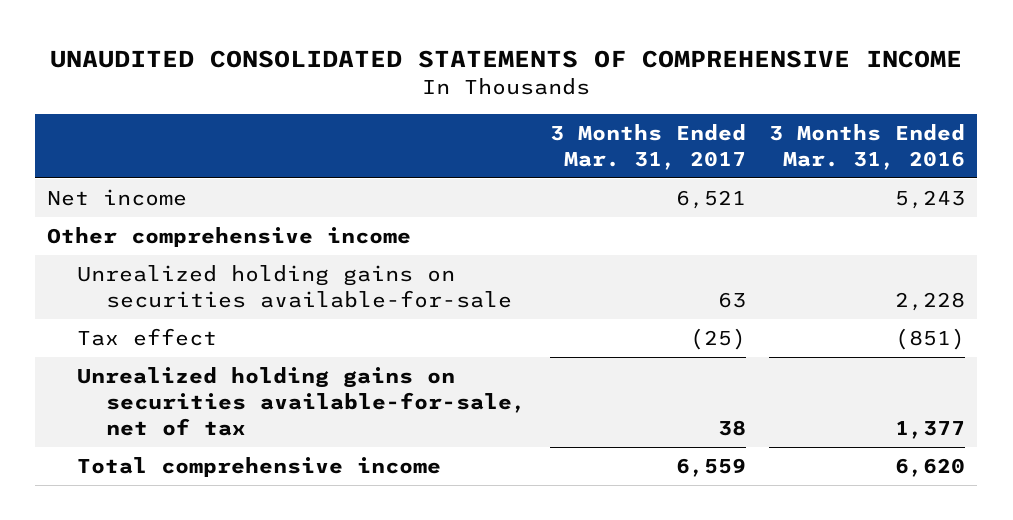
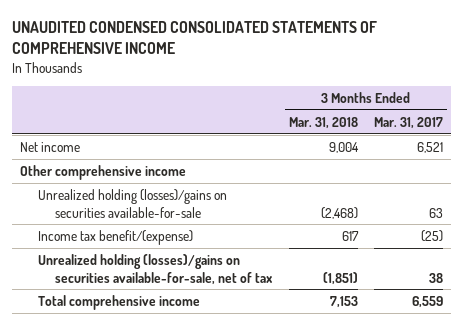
- UNAUDITED CONSOLIDATED STATEMENTS OF COMPREHENSIVE INCOME
+ UNAUDITED CONDENSED CONSOLIDATED STATEMENTS OF COMPREHENSIVE INCOME
- | 3 Months Ended Mar. 31, 2017 | 3 Months Ended Mar. 31, 2016
+ | 3 Months Ended Mar. 31, 2018 | 3 Months Ended Mar. 31, 2017
- Unrealized holding gains on securities available-for-sale | 63 | 2,228
- Tax effect | (25) | (851)
- Unrealized holding gains on securities available-for-sale, net of tax | 38 | 1,377
+ Unrealized holding (losses)/gains on securities available-for-sale | (2,468) | 63
+ Income tax benefit/(expense) | 617 | (25)
+ Unrealized holding (losses)/gains on securities available-for-sale, net of tax | (1,851) | 38

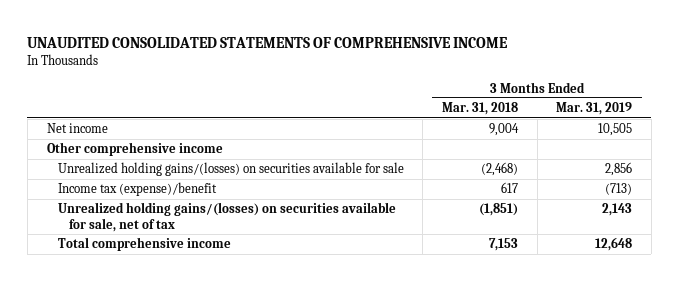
- UNAUDITED CONDENSED CONSOLIDATED STATEMENTS OF COMPREHENSIVE INCOME
+ UNAUDITED CONSOLIDATED STATEMENTS OF COMPREHENSIVE INCOME
- | 3 Months Ended Mar. 31, 2018 | 3 Months Ended Mar. 31, 2017
+ | 3 Months Ended Mar. 31, 2018 | 3 Months Ended Mar. 31, 2019
- Unrealized holding (losses)/gains on securities available-for-sale | (2,468) | 63
- Income tax benefit/(expense) | 617 | (25)
- Unrealized holding (losses)/gains on securities available-for-sale, net of tax | (1,851) | 38
+ Unrealized holding gains/(losses) on securities available for sale | (2,468) | 2,856
+ Income tax (expense)/benefit | 617 | (713)
+ Unrealized holding gains/(losses) on securities available for sale, net of tax | (1,851) | 2,143

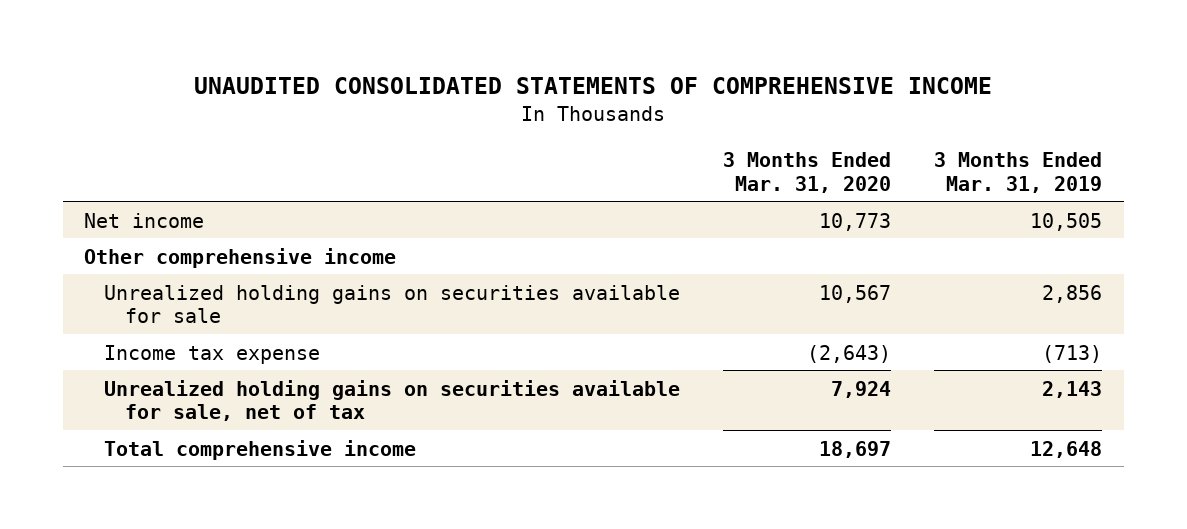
- | 3 Months Ended Mar. 31, 2018 | 3 Months Ended Mar. 31, 2019
+ | 3 Months Ended Mar. 31, 2020 | 3 Months Ended Mar. 31, 2019
- Unrealized holding gains/(losses) on securities available for sale | (2,468) | 2,856
- Income tax (expense)/benefit | 617 | (713)
- Unrealized holding gains/(losses) on securities available for sale, net of tax | (1,851) | 2,143
+ Unrealized holding gains on securities available for sale | 10,567 | 2,856
+ Income tax expense | (2,643) | (713)
+ Unrealized holding gains on securities available for sale, net of tax | 7,924 | 2,143

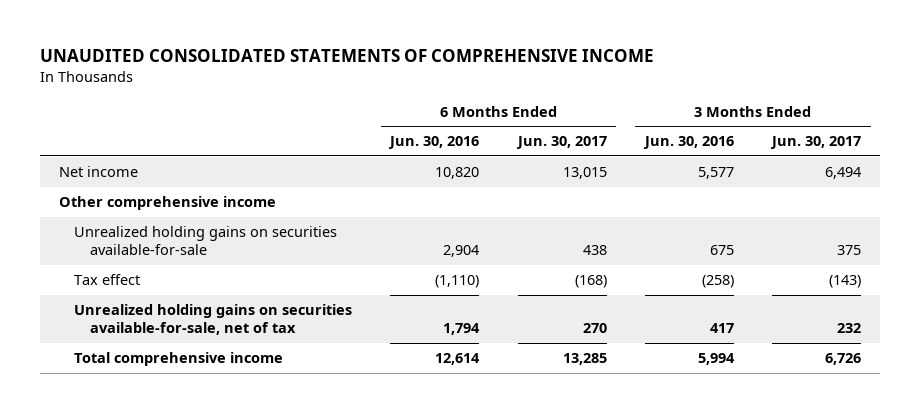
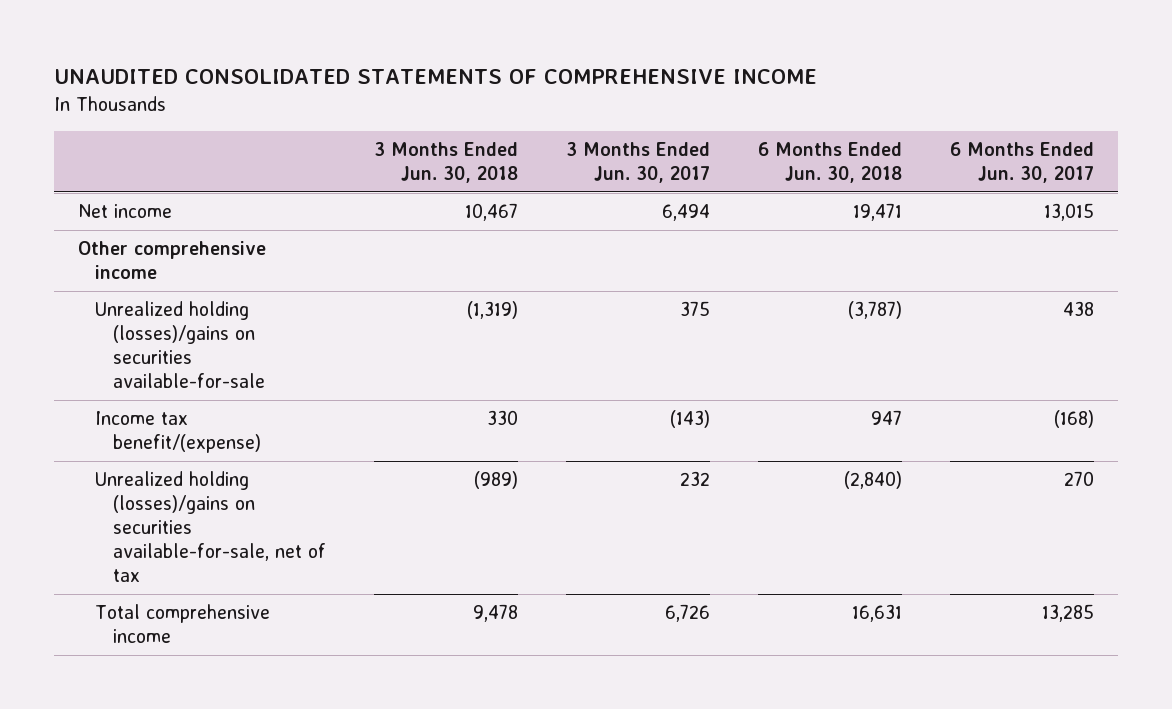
- | 6 Months Ended Jun. 30, 2016 | 6 Months Ended Jun. 30, 2017 | 3 Months Ended Jun. 30, 2016 | 3 Months Ended Jun. 30, 2017
+ | 3 Months Ended Jun. 30, 2018 | 3 Months Ended Jun. 30, 2017 | 6 Months Ended Jun. 30, 2018 | 6 Months Ended Jun. 30, 2017
- Unrealized holding gains on securities available-for-sale | 2,904 | 438 | 675 | 375
- Tax effect | (1,110) | (168) | (258) | (143)
- Unrealized holding gains on securities available-for-sale, net of tax | 1,794 | 270 | 417 | 232
+ Unrealized holding (losses)/gains on securities available-for-sale | (1,319) | 375 | (3,787) | 438
+ Income tax benefit/(expense) | 330 | (143) | 947 | (168)
+ Unrealized holding (losses)/gains on securities available-for-sale, net of tax | (989) | 232 | (2,840) | 270

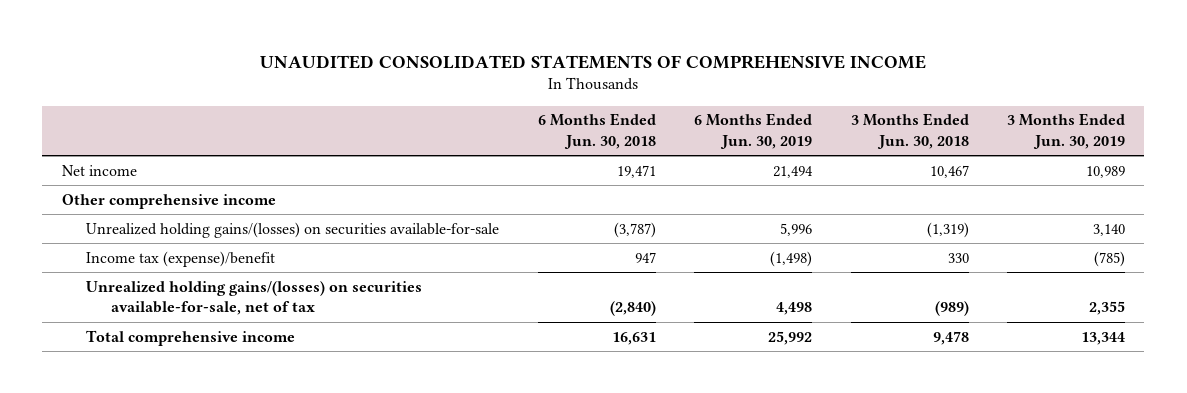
- | 3 Months Ended Jun. 30, 2018 | 3 Months Ended Jun. 30, 2017 | 6 Months Ended Jun. 30, 2018 | 6 Months Ended Jun. 30, 2017
+ | 6 Months Ended Jun. 30, 2018 | 6 Months Ended Jun. 30, 2019 | 3 Months Ended Jun. 30, 2018 | 3 Months Ended Jun. 30, 2019
- Unrealized holding (losses)/gains on securities available-for-sale | (1,319) | 375 | (3,787) | 438
- Income tax benefit/(expense) | 330 | (143) | 947 | (168)
- Unrealized holding (losses)/gains on securities available-for-sale, net of tax | (989) | 232 | (2,840) | 270
+ Unrealized holding gains/(losses) on securities available-for-sale | (3,787) | 5,996 | (1,319) | 3,140
+ Income tax (expense)/benefit | 947 | (1,498) | 330 | (785)
+ Unrealized holding gains/(losses) on securities available-for-sale, net of tax | (2,840) | 4,498 | (989) | 2,355

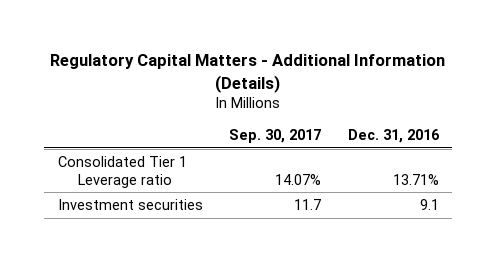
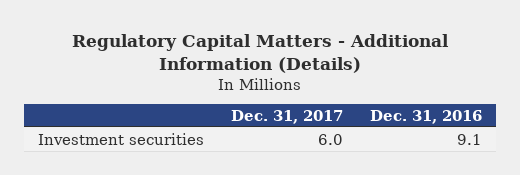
- | Sep. 30, 2017 | Dec. 31, 2016
+ | Dec. 31, 2017 | Dec. 31, 2016
- Consolidated Tier 1 Leverage ratio | 14.07% | 13.71%

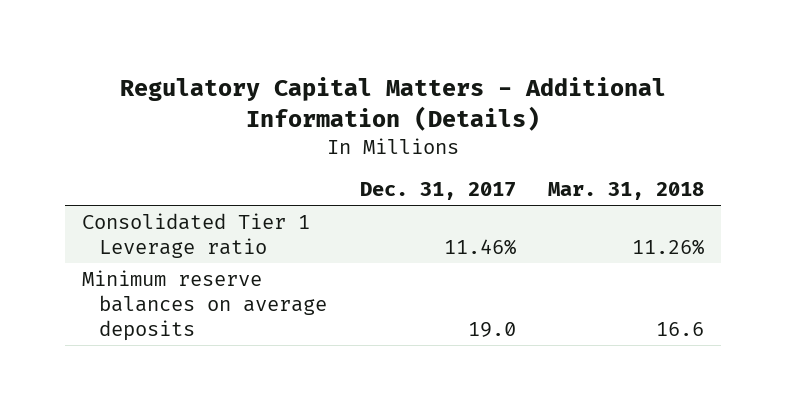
- | Dec. 31, 2017 | Dec. 31, 2016
+ | Dec. 31, 2017 | Mar. 31, 2018
- Investment securities | 6.0 | 9.1
+ Consolidated Tier 1 Leverage ratio | 11.46% | 11.26%
+ Minimum reserve balances on average deposits | 19.0 | 16.6

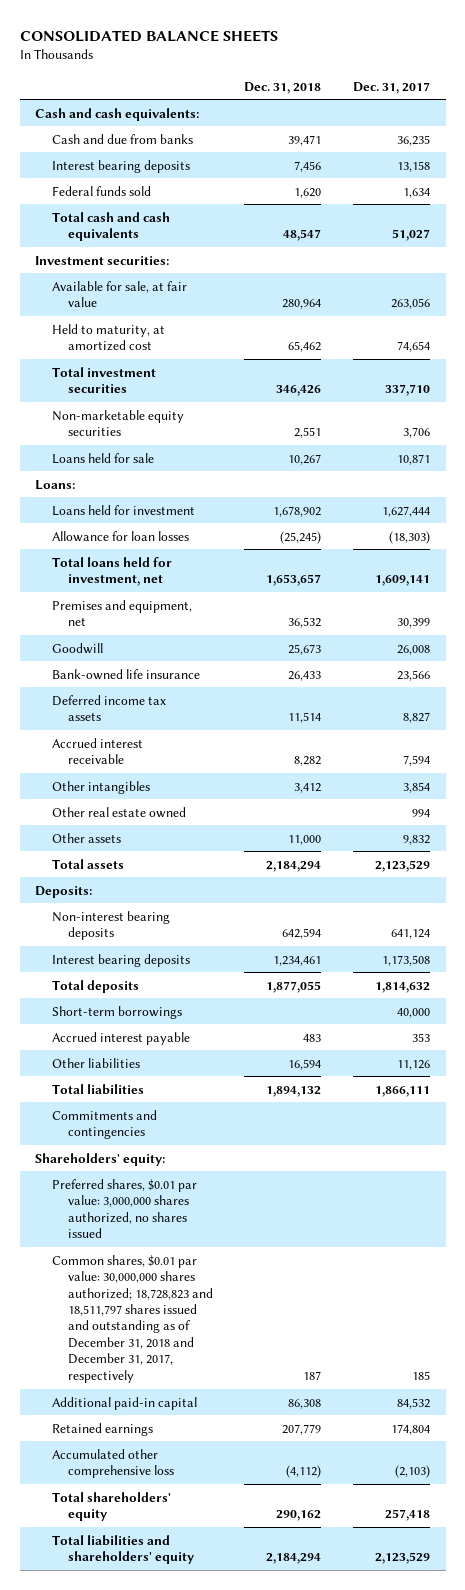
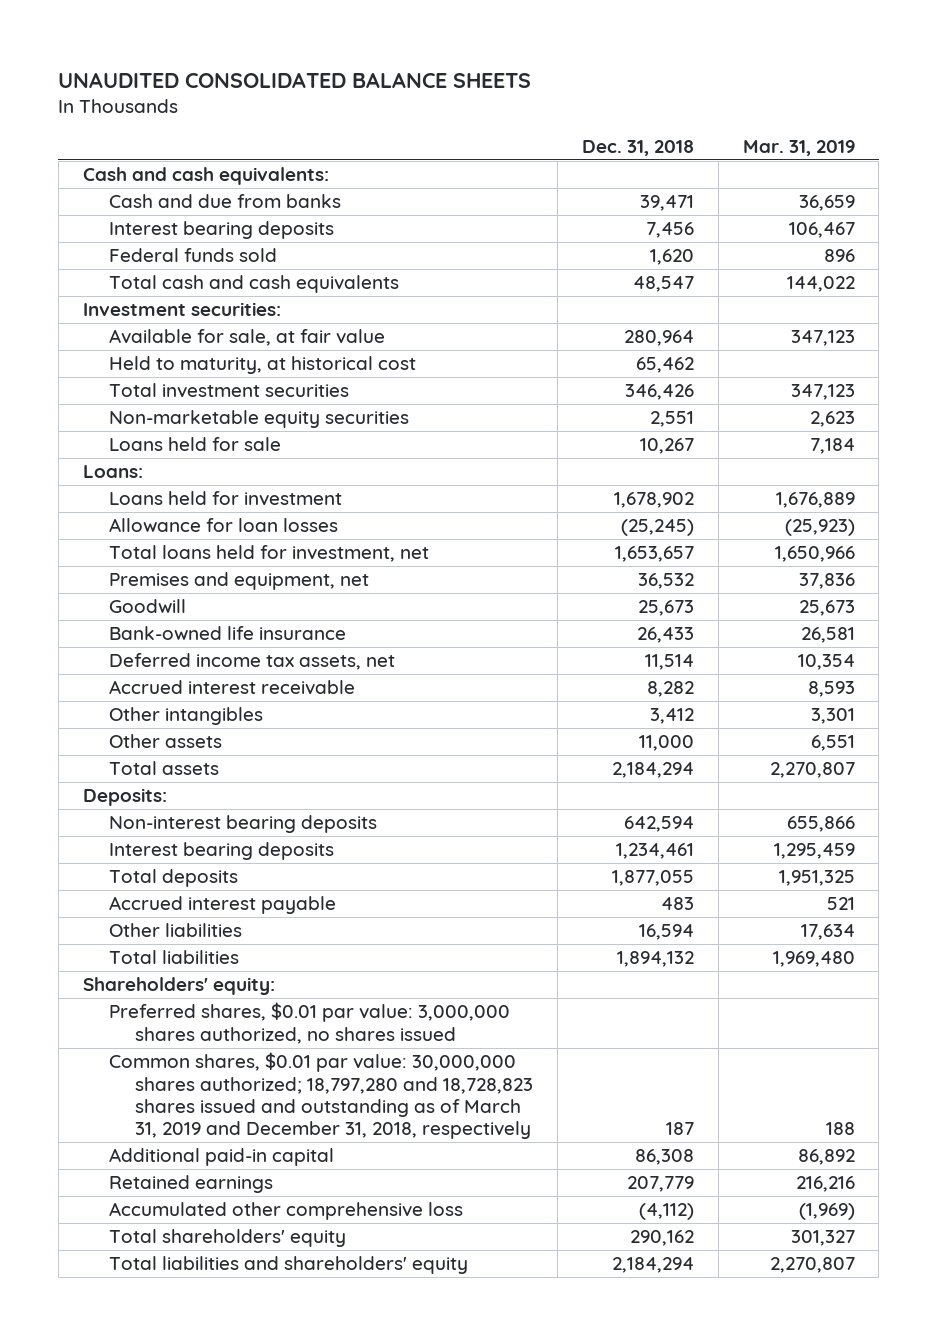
- CONSOLIDATED BALANCE SHEETS
+ UNAUDITED CONSOLIDATED BALANCE SHEETS
- | Dec. 31, 2018 | Dec. 31, 2017
+ | Dec. 31, 2018 | Mar. 31, 2019
- Held to maturity, at amortized cost | 65,462 | 74,654
+ Held to maturity, at historical cost | 65,462 |
- Deferred income tax assets | 11,514 | 8,827
+ Deferred income tax assets, net | 11,514 | 10,354
- Other real estate owned | | 994
- Short-term borrowings | | 40,000
- Commitments and contingencies
- Common shares, $0.01 par value: 30,000,000 shares authorized; 18,728,823 and 18,511,797 shares issued and outstanding as of December 31, 2018 and December 31, 2017, respectively | 187 | 185
+ Common shares, $0.01 par value: 30,000,000 shares authorized; 18,797,280 and 18,728,823 shares issued and outstanding as of March 31, 2019 and December 31, 2018, respectively | 187 | 188

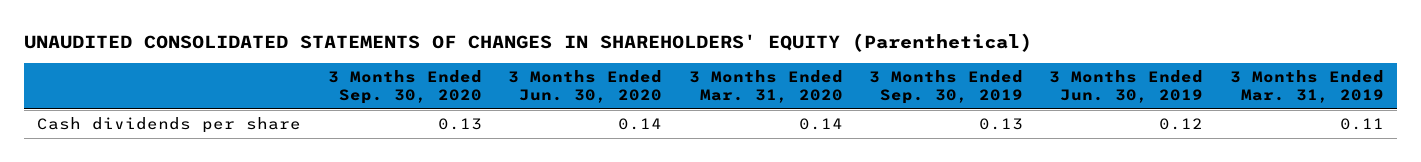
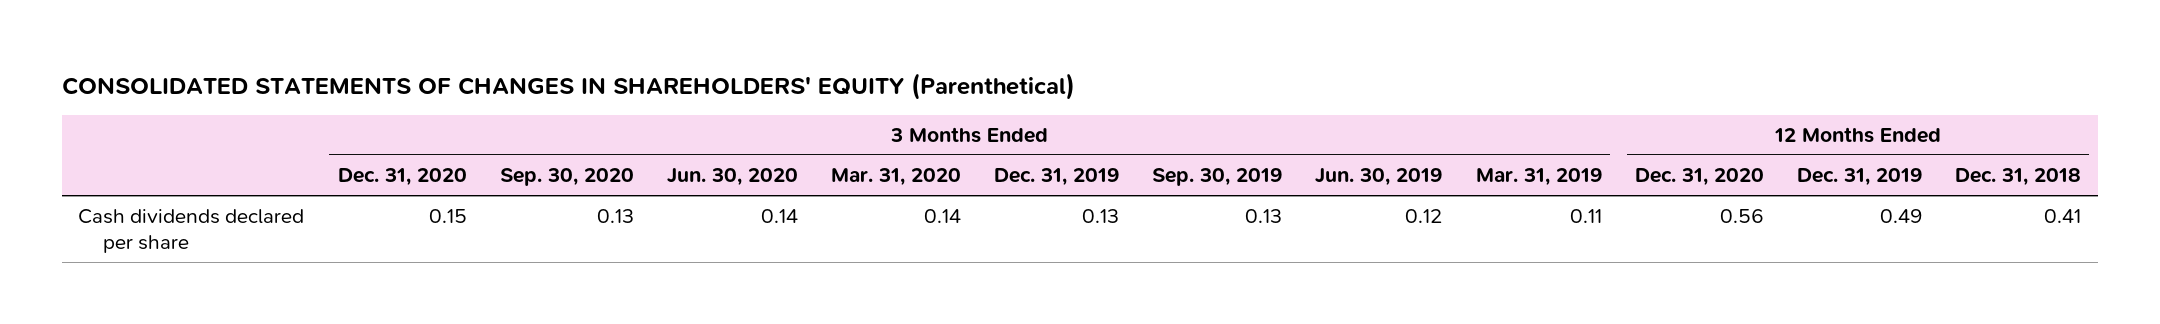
- UNAUDITED CONSOLIDATED STATEMENTS OF CHANGES IN SHAREHOLDERS' EQUITY (Parenthetical)
+ CONSOLIDATED STATEMENTS OF CHANGES IN SHAREHOLDERS' EQUITY (Parenthetical)
- | 3 Months Ended Sep. 30, 2020 | 3 Months Ended Jun. 30, 2020 | 3 Months Ended Mar. 31, 2020 | 3 Months Ended Sep. 30, 2019 | 3 Months Ended Jun. 30, 2019 | 3 Months Ended Mar. 31, 2019
+ | 3 Months Ended Dec. 31, 2020 | 3 Months Ended Sep. 30, 2020 | 3 Months Ended Jun. 30, 2020 | 3 Months Ended Mar. 31, 2020 | 3 Months Ended Dec. 31, 2019 | 3 Months Ended Sep. 30, 2019 | 3 Months Ended Jun. 30, 2019 | 3 Months Ended Mar. 31, 2019 | 12 Months Ended Dec. 31, 2020 | 12 Months Ended Dec. 31, 2019 | 12 Months Ended Dec. 31, 2018
- Cash dividends per share | 0.13 | 0.14 | 0.14 | 0.13 | 0.12 | 0.11
+ Cash dividends declared per share | 0.15 | 0.13 | 0.14 | 0.14 | 0.13 | 0.13 | 0.12 | 0.11 | 0.56 | 0.49 | 0.41

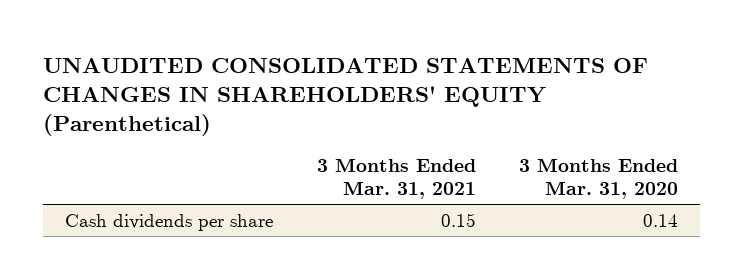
- CONSOLIDATED STATEMENTS OF CHANGES IN SHAREHOLDERS' EQUITY (Parenthetical)
+ UNAUDITED CONSOLIDATED STATEMENTS OF CHANGES IN SHAREHOLDERS' EQUITY (Parenthetical)
- | 3 Months Ended Dec. 31, 2020 | 3 Months Ended Sep. 30, 2020 | 3 Months Ended Jun. 30, 2020 | 3 Months Ended Mar. 31, 2020 | 3 Months Ended Dec. 31, 2019 | 3 Months Ended Sep. 30, 2019 | 3 Months Ended Jun. 30, 2019 | 3 Months Ended Mar. 31, 2019 | 12 Months Ended Dec. 31, 2020 | 12 Months Ended Dec. 31, 2019 | 12 Months Ended Dec. 31, 2018
+ | 3 Months Ended Mar. 31, 2021 | 3 Months Ended Mar. 31, 2020
- Cash dividends declared per share | 0.15 | 0.13 | 0.14 | 0.14 | 0.13 | 0.13 | 0.12 | 0.11 | 0.56 | 0.49 | 0.41
+ Cash dividends per share | 0.15 | 0.14

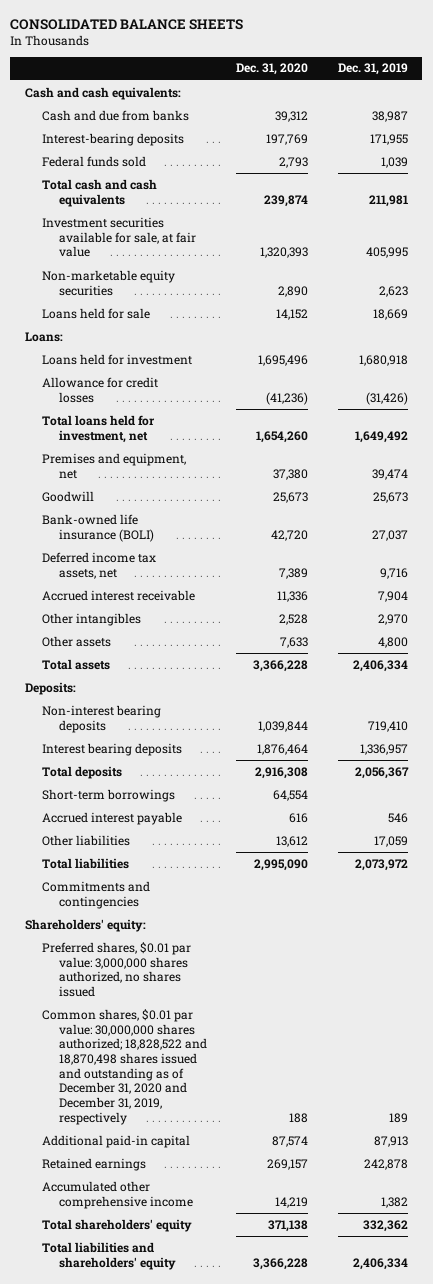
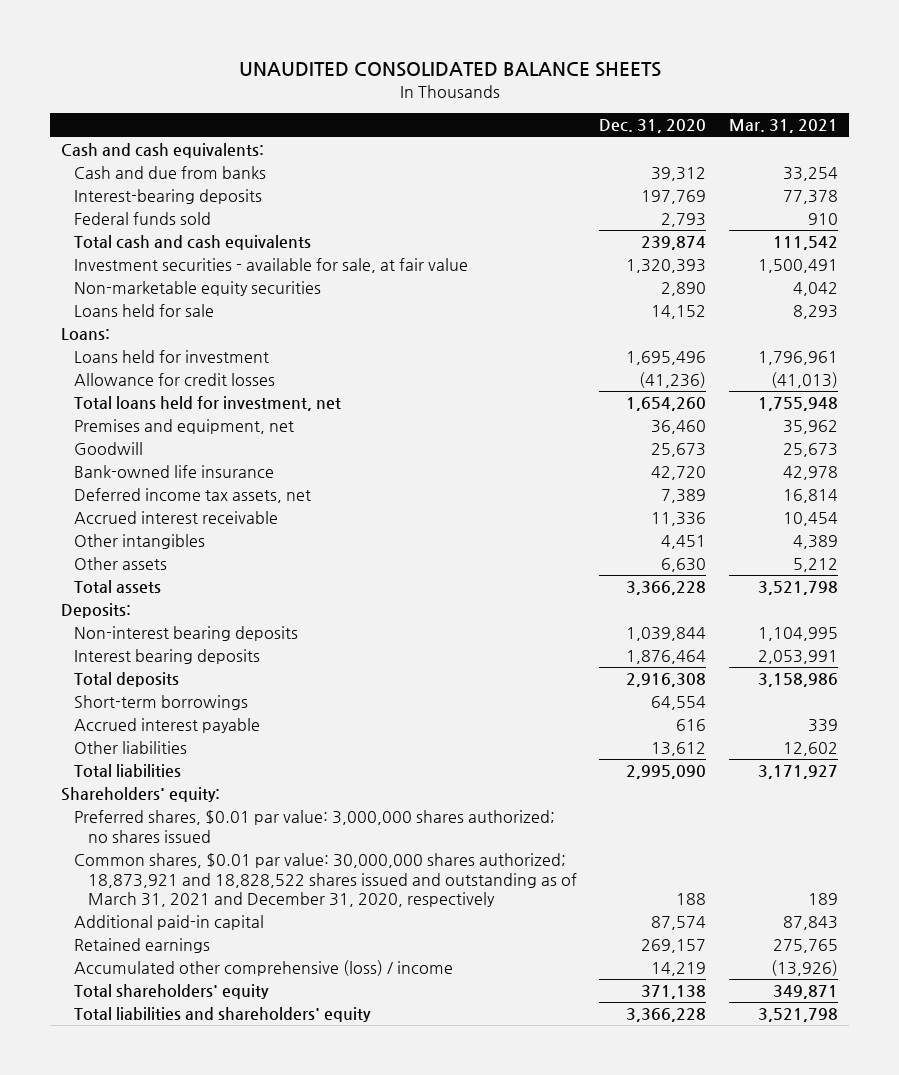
- CONSOLIDATED BALANCE SHEETS
+ UNAUDITED CONSOLIDATED BALANCE SHEETS
- | Dec. 31, 2020 | Dec. 31, 2019
+ | Dec. 31, 2020 | Mar. 31, 2021
- Investment securities available for sale, at fair value | 1,320,393 | 405,995
+ Investment securities - available for sale, at fair value | 1,320,393 | 1,500,491
- Premises and equipment, net | 37,380 | 39,474
+ Premises and equipment, net | 36,460 | 35,962
- Bank-owned life insurance (BOLI) | 42,720 | 27,037
+ Bank-owned life insurance | 42,720 | 42,978
- Other intangibles | 2,528 | 2,970
- Other assets | 7,633 | 4,800
+ Other intangibles | 4,451 | 4,389
+ Other assets | 6,630 | 5,212
- Commitments and contingencies
- Preferred shares, $0.01 par value: 3,000,000 shares authorized, no shares issued
- Common shares, $0.01 par value: 30,000,000 shares authorized; 18,828,522 and 18,870,498 shares issued and outstanding as of December 31, 2020 and December 31, 2019, respectively | 188 | 189
+ Preferred shares, $0.01 par value: 3,000,000 shares authorized; no shares issued
+ Common shares, $0.01 par value: 30,000,000 shares authorized; 18,873,921 and 18,828,522 shares issued and outstanding as of March 31, 2021 and December 31, 2020, respectively | 188 | 189
- Accumulated other comprehensive income | 14,219 | 1,382
+ Accumulated other comprehensive (loss) / income | 14,219 | (13,926)

